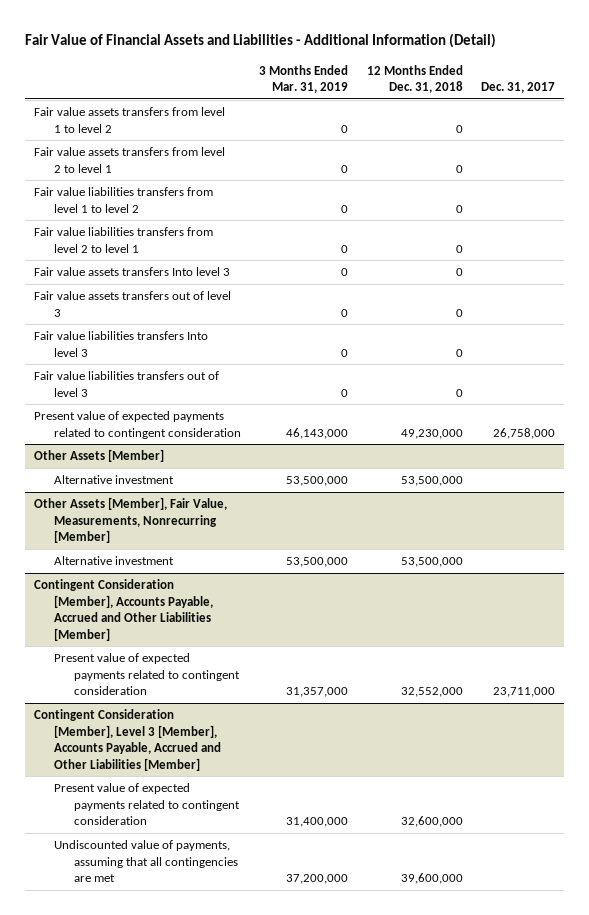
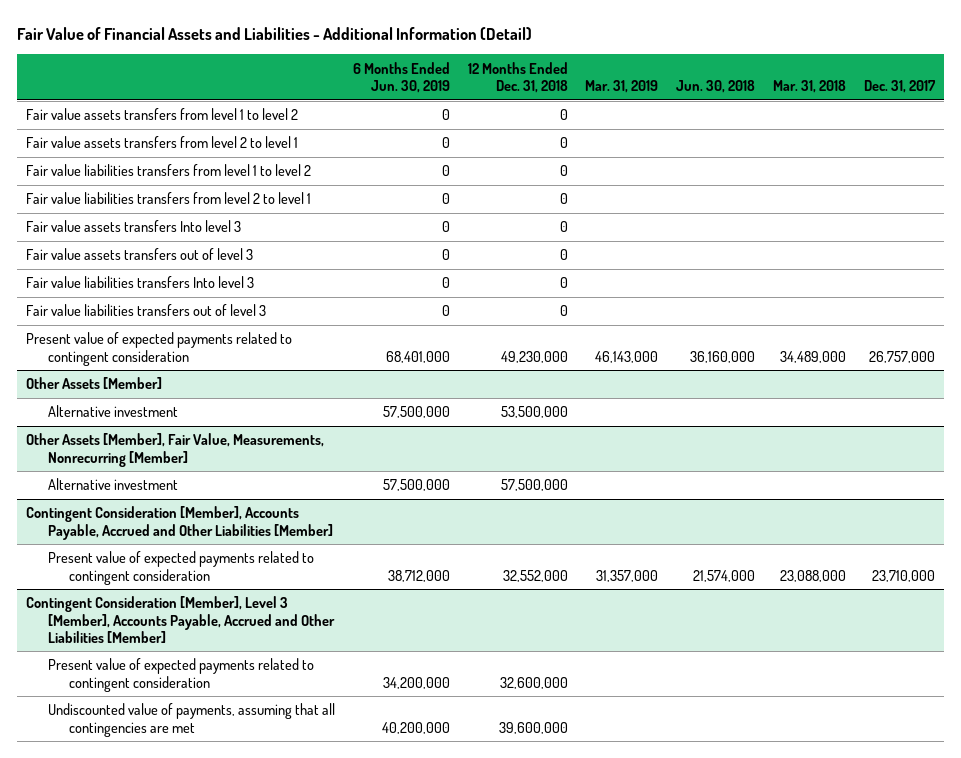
- | 3 Months Ended Mar. 31, 2019 | 12 Months Ended Dec. 31, 2018 | Dec. 31, 2017
+ | 6 Months Ended Jun. 30, 2019 | 12 Months Ended Dec. 31, 2018 | Mar. 31, 2019 | Jun. 30, 2018 | Mar. 31, 2018 | Dec. 31, 2017
- Present value of expected payments related to contingent consideration | 46,143,000 | 49,230,000 | 26,758,000
+ Present value of expected payments related to contingent consideration | 68,401,000 | 49,230,000 | 46,143,000 | 36,160,000 | 34,489,000 | 26,757,000
@ Other Assets [Member], Fair Value, Measurements, Nonrecurring [Member]
- Alternative investment | 53,500,000 | 53,500,000 |
+ Alternative investment | 57,500,000 | 57,500,000 | | | |
@ Contingent Consideration [Member], Accounts Payable, Accrued and Other Liabilities [Member]
- Present value of expected payments related to contingent consideration | 31,357,000 | 32,552,000 | 23,711,000
+ Present value of expected payments related to contingent consideration | 38,712,000 | 32,552,000 | 31,357,000 | 21,574,000 | 23,088,000 | 23,710,000

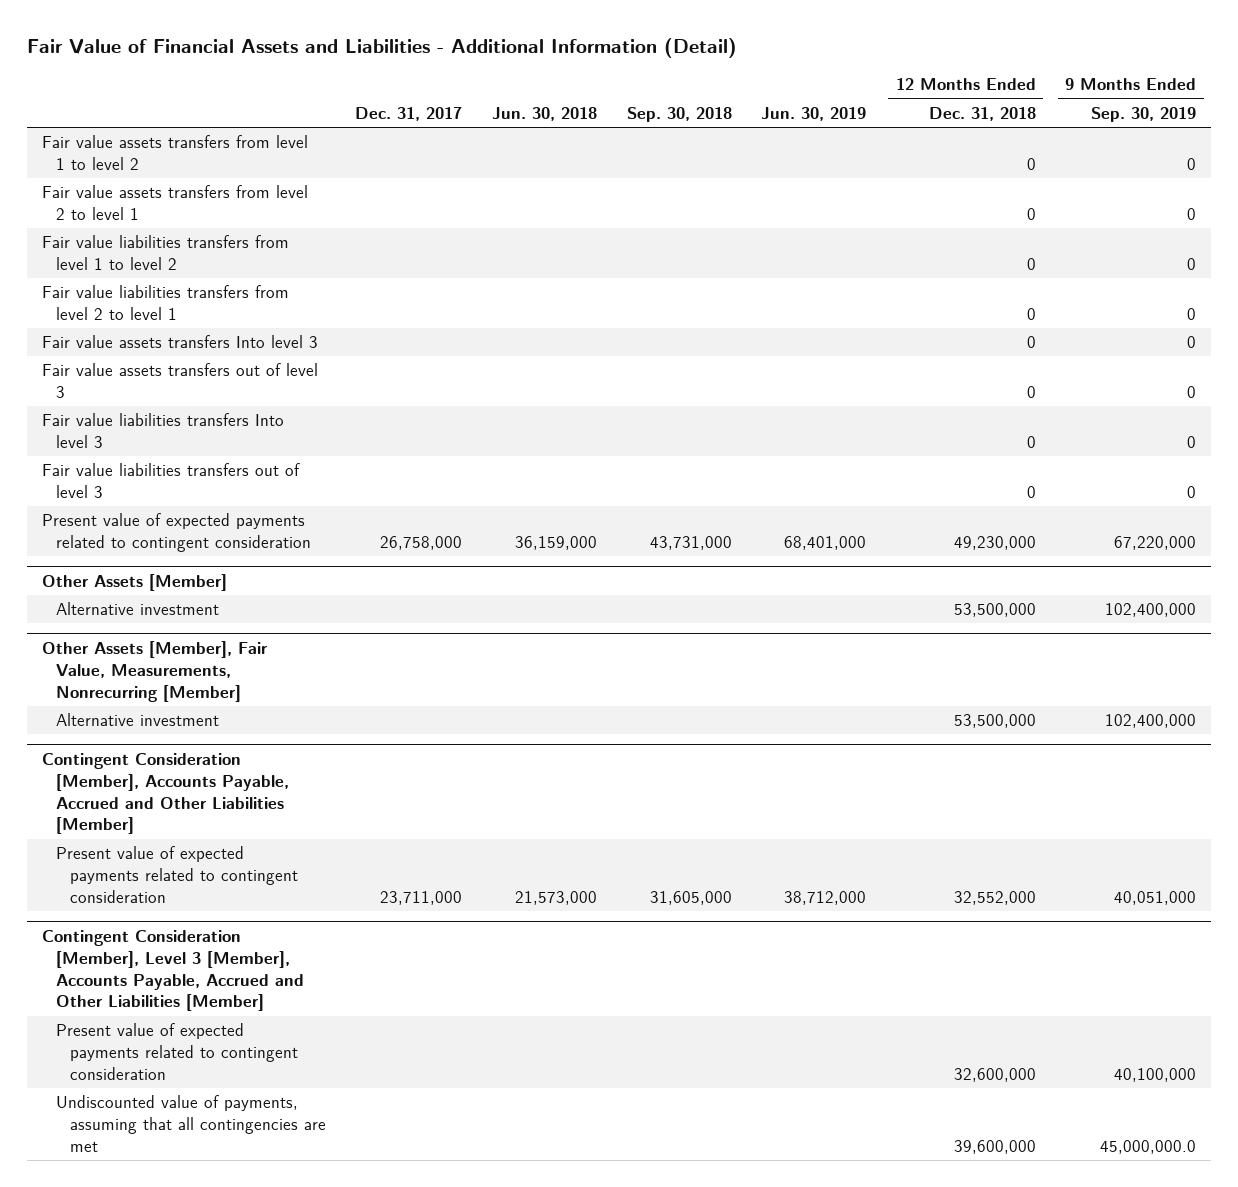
- | 6 Months Ended Jun. 30, 2019 | 12 Months Ended Dec. 31, 2018 | Mar. 31, 2019 | Jun. 30, 2018 | Mar. 31, 2018 | Dec. 31, 2017
+ | Dec. 31, 2017 | Jun. 30, 2018 | Sep. 30, 2018 | Jun. 30, 2019 | 12 Months Ended Dec. 31, 2018 | 9 Months Ended Sep. 30, 2019
- Present value of expected payments related to contingent consideration | 68,401,000 | 49,230,000 | 46,143,000 | 36,160,000 | 34,489,000 | 26,757,000
+ Present value of expected payments related to contingent consideration | 26,758,000 | 36,159,000 | 43,731,000 | 68,401,000 | 49,230,000 | 67,220,000
@ Other Assets [Member], Fair Value, Measurements, Nonrecurring [Member]
- Alternative investment | 57,500,000 | 57,500,000 | | | |
+ Alternative investment | | | | | 53,500,000 | 102,400,000
@ Contingent Consideration [Member], Accounts Payable, Accrued and Other Liabilities [Member]
- Present value of expected payments related to contingent consideration | 38,712,000 | 32,552,000 | 31,357,000 | 21,574,000 | 23,088,000 | 23,710,000
+ Present value of expected payments related to contingent consideration | 23,711,000 | 21,573,000 | 31,605,000 | 38,712,000 | 32,552,000 | 40,051,000

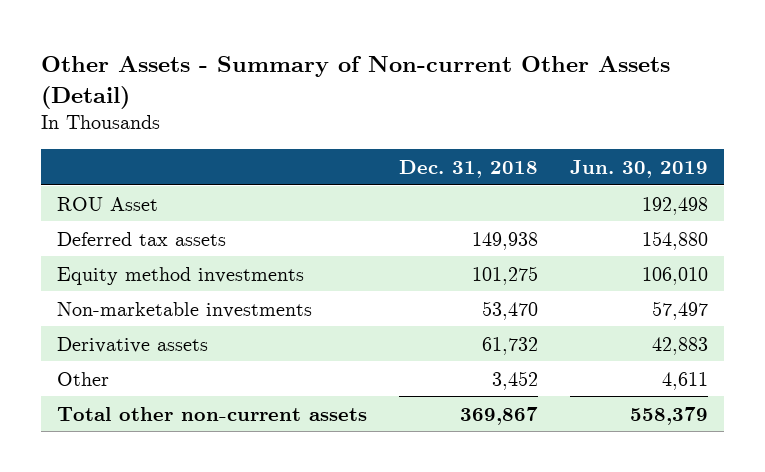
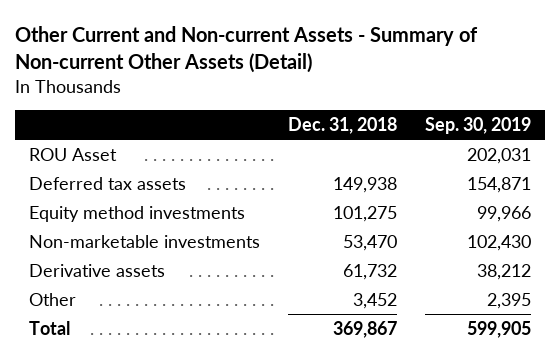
- Other Assets - Summary of Non-current Other Assets (Detail)
+ Other Current and Non-current Assets - Summary of Non-current Other Assets (Detail)
- | Dec. 31, 2018 | Jun. 30, 2019
+ | Dec. 31, 2018 | Sep. 30, 2019
- Total other non-current assets | 369,867 | 558,379
+ Total | 369,867 | 599,905

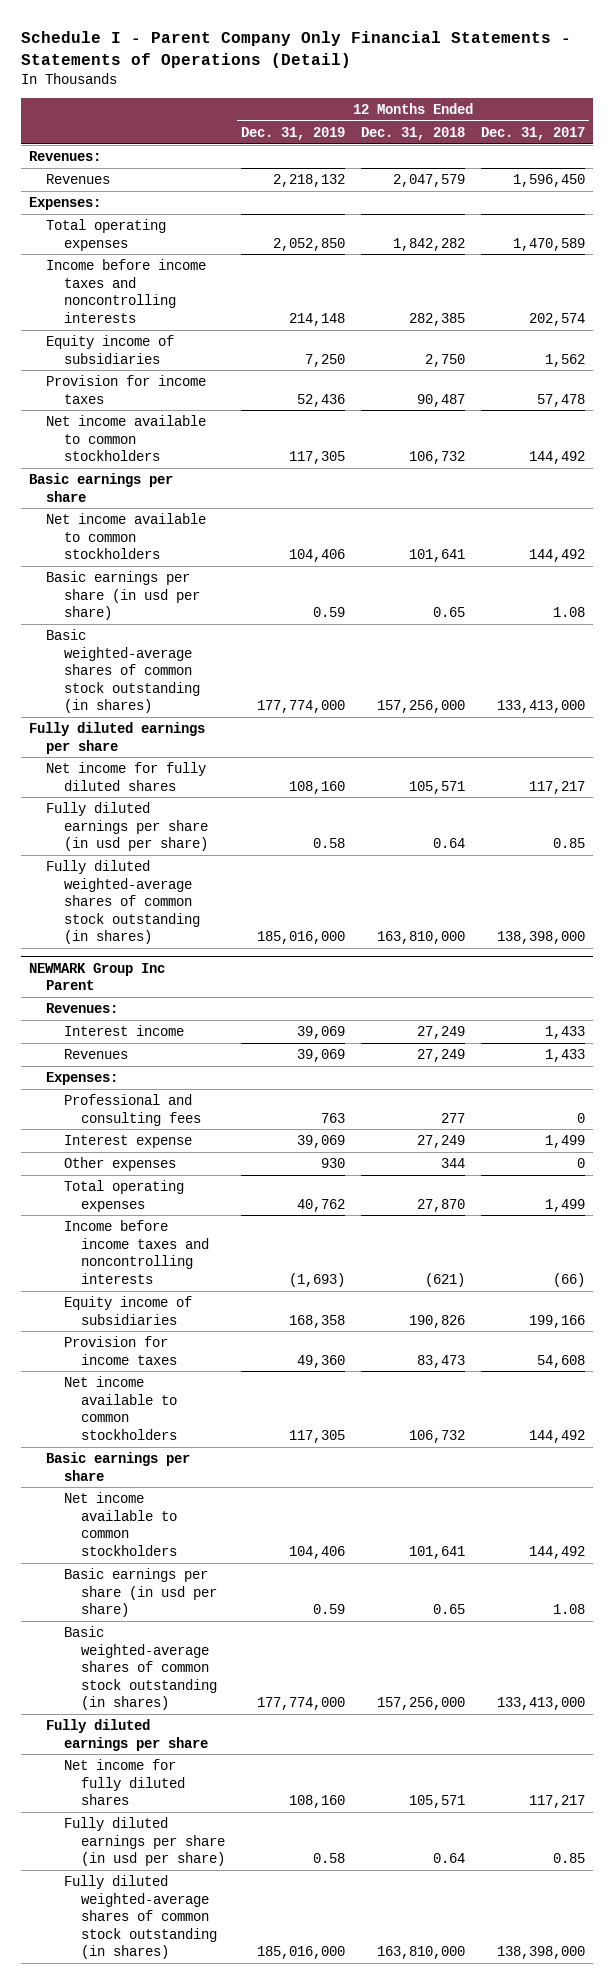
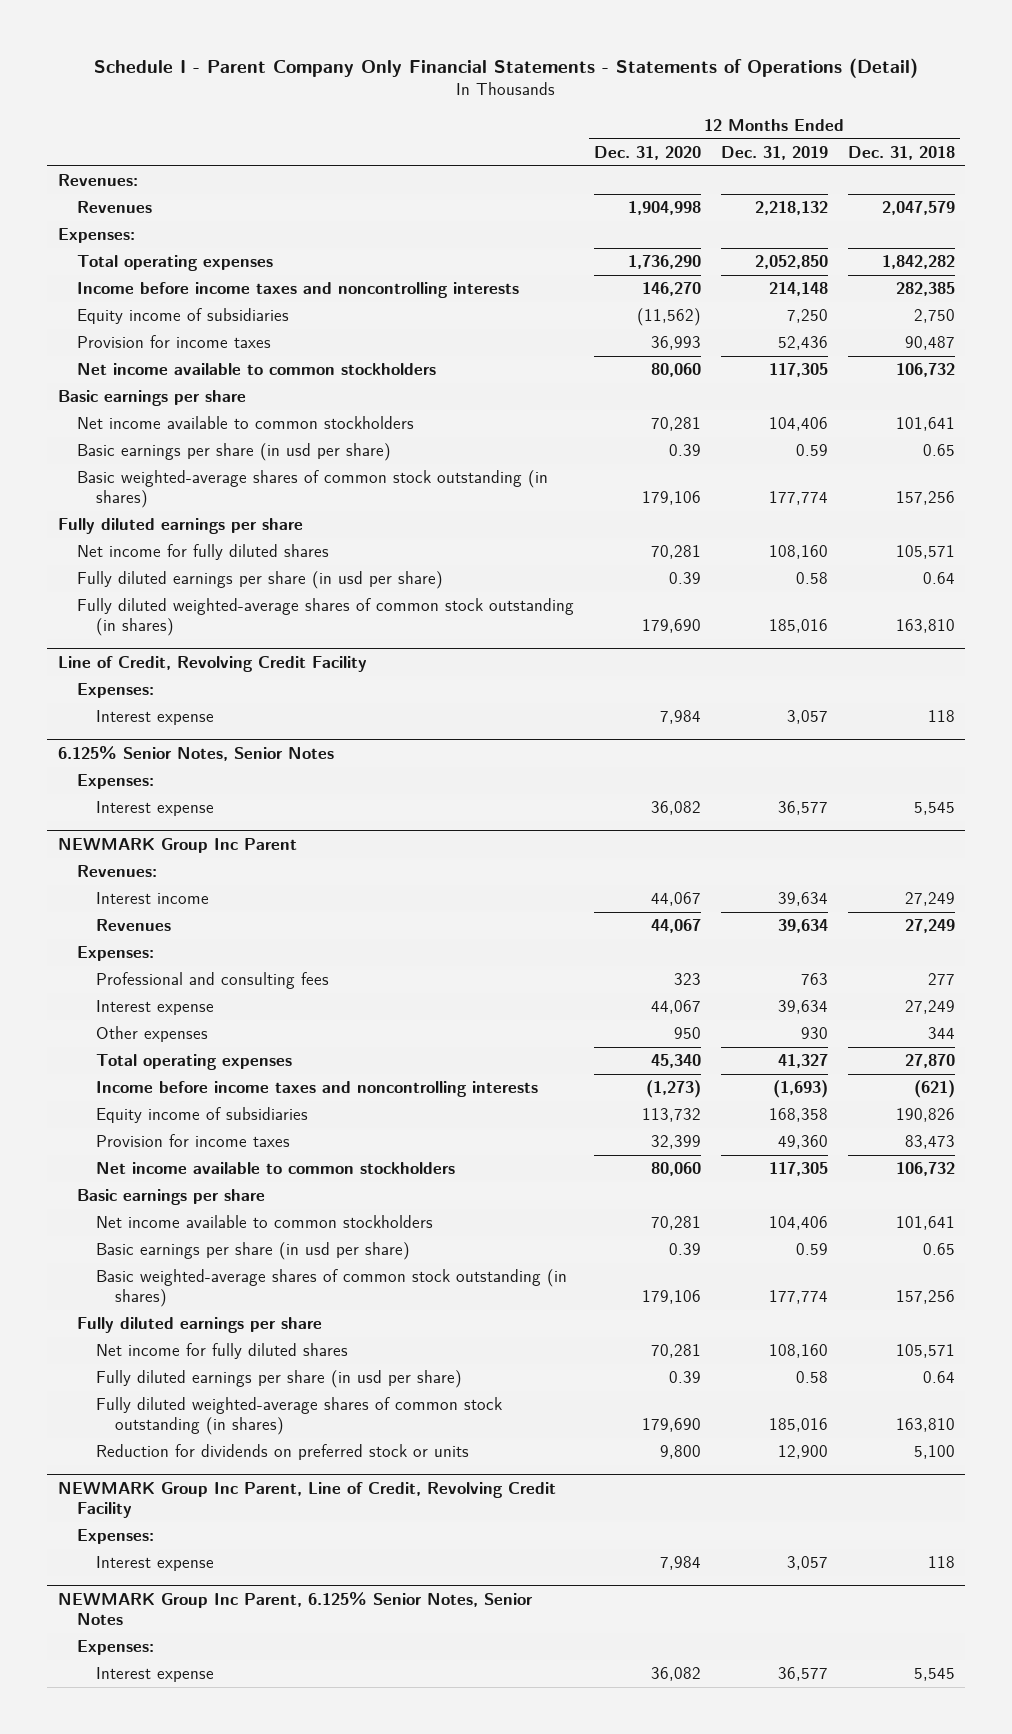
- | 12 Months Ended Dec. 31, 2019 | 12 Months Ended Dec. 31, 2018 | 12 Months Ended Dec. 31, 2017
+ | 12 Months Ended Dec. 31, 2020 | 12 Months Ended Dec. 31, 2019 | 12 Months Ended Dec. 31, 2018
- Basic weighted-average shares of common stock outstanding (in shares) | 177,774,000 | 157,256,000 | 133,413,000
+ Basic weighted-average shares of common stock outstanding (in shares) | 179,106 | 177,774 | 157,256
- Fully diluted weighted-average shares of common stock outstanding (in shares) | 185,016,000 | 163,810,000 | 138,398,000
+ Fully diluted weighted-average shares of common stock outstanding (in shares) | 179,690 | 185,016 | 163,810
+ Line of Credit, Revolving Credit Facility
+ Expenses:
+ Interest expense | 7,984 | 3,057 | 118
+ 6.125% Senior Notes, Senior Notes
+ Expenses:
+ Interest expense | 36,082 | 36,577 | 5,545
@ NEWMARK Group Inc Parent
- Interest income | 39,069 | 27,249 | 1,433
- Revenues | 39,069 | 27,249 | 1,433
+ Interest income | 44,067 | 39,634 | 27,249
+ Revenues | 44,067 | 39,634 | 27,249
- Interest expense | 39,069 | 27,249 | 1,499
+ Interest expense | 44,067 | 39,634 | 27,249
- Total operating expenses | 40,762 | 27,870 | 1,499
+ Total operating expenses | 45,340 | 41,327 | 27,870
- Basic weighted-average shares of common stock outstanding (in shares) | 177,774,000 | 157,256,000 | 133,413,000
+ Basic weighted-average shares of common stock outstanding (in shares) | 179,106 | 177,774 | 157,256
- Fully diluted weighted-average shares of common stock outstanding (in shares) | 185,016,000 | 163,810,000 | 138,398,000
+ Fully diluted weighted-average shares of common stock outstanding (in shares) | 179,690 | 185,016 | 163,810
+ Reduction for dividends on preferred stock or units | 9,800 | 12,900 | 5,100
+ NEWMARK Group Inc Parent, Line of Credit, Revolving Credit Facility
+ Expenses:
+ Interest expense | 7,984 | 3,057 | 118
+ NEWMARK Group Inc Parent, 6.125% Senior Notes, Senior Notes
+ Expenses:
+ Interest expense | 36,082 | 36,577 | 5,545

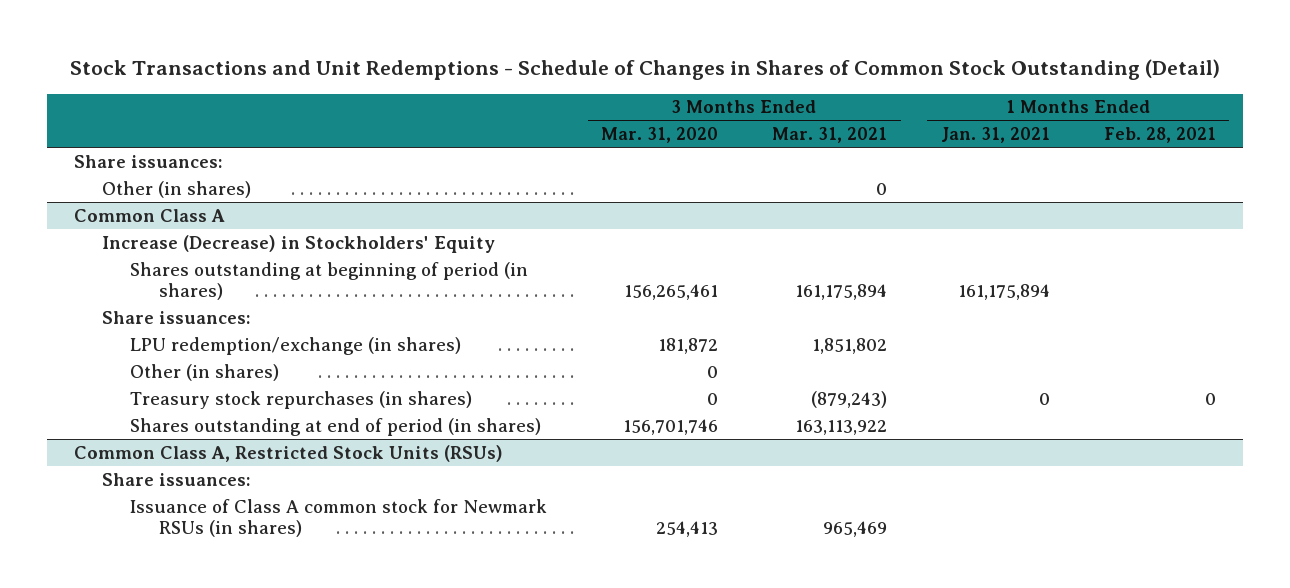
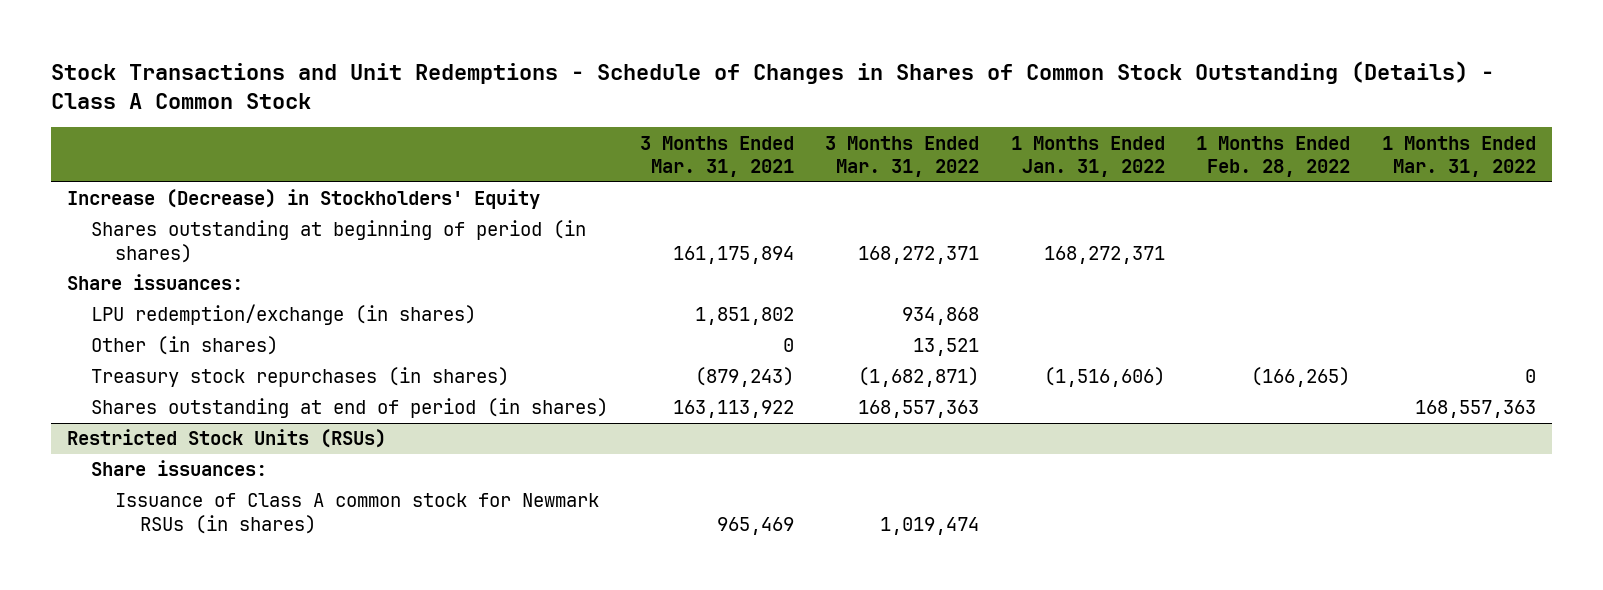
- Stock Transactions and Unit Redemptions - Schedule of Changes in Shares of Common Stock Outstanding (Detail)
+ Stock Transactions and Unit Redemptions - Schedule of Changes in Shares of Common Stock Outstanding (Details) - Class A Common Stock
- | 3 Months Ended Mar. 31, 2020 | 3 Months Ended Mar. 31, 2021 | 1 Months Ended Jan. 31, 2021 | 1 Months Ended Feb. 28, 2021
+ | 3 Months Ended Mar. 31, 2021 | 3 Months Ended Mar. 31, 2022 | 1 Months Ended Jan. 31, 2022 | 1 Months Ended Feb. 28, 2022 | 1 Months Ended Mar. 31, 2022
- Share issuances:
- Common Class A
- Other (in shares) | 0 | | |
moved down: Other (in shares) | 0 | 13,521 | | |
- Common Class A, Restricted Stock Units (RSUs)
+ Restricted Stock Units (RSUs)

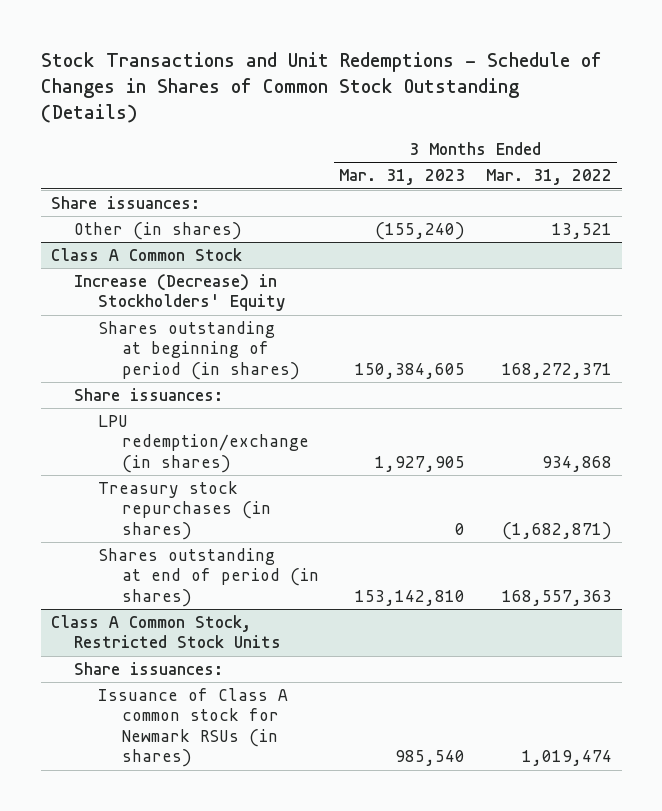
- Stock Transactions and Unit Redemptions - Schedule of Changes in Shares of Common Stock Outstanding (Details) - Class A Common Stock
+ Stock Transactions and Unit Redemptions - Schedule of Changes in Shares of Common Stock Outstanding (Details)
- | 3 Months Ended Mar. 31, 2021 | 3 Months Ended Mar. 31, 2022 | 1 Months Ended Jan. 31, 2022 | 1 Months Ended Feb. 28, 2022 | 1 Months Ended Mar. 31, 2022
+ | 3 Months Ended Mar. 31, 2023 | 3 Months Ended Mar. 31, 2022
+ Share issuances:
moved up: Other (in shares) | (155,240) | 13,521
+ Class A Common Stock
- Restricted Stock Units (RSUs)
+ Class A Common Stock, Restricted Stock Units

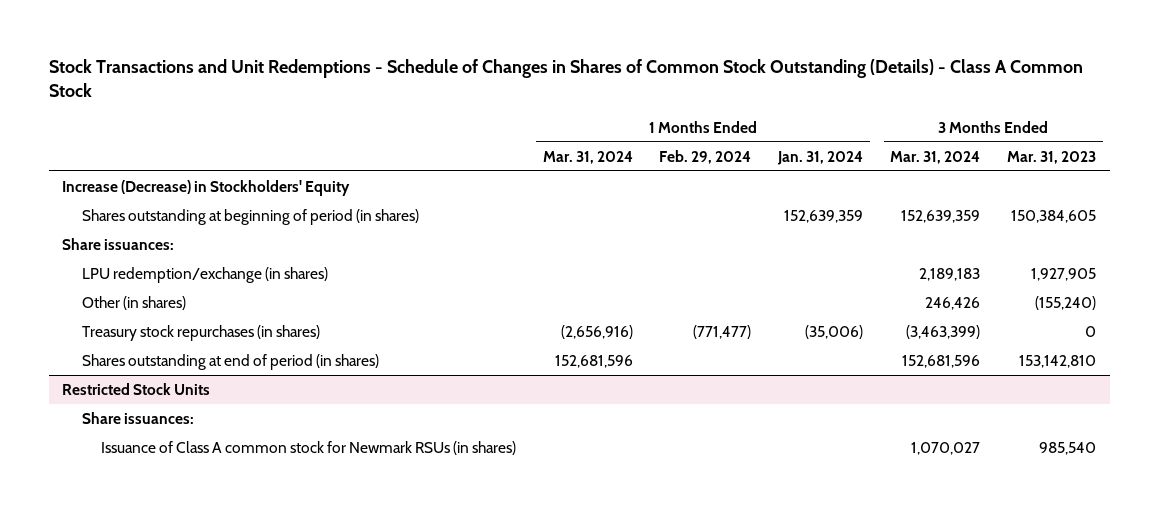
- Stock Transactions and Unit Redemptions - Schedule of Changes in Shares of Common Stock Outstanding (Details)
+ Stock Transactions and Unit Redemptions - Schedule of Changes in Shares of Common Stock Outstanding (Details) - Class A Common Stock
- | 3 Months Ended Mar. 31, 2023 | 3 Months Ended Mar. 31, 2022
+ | 1 Months Ended Mar. 31, 2024 | 1 Months Ended Feb. 29, 2024 | 1 Months Ended Jan. 31, 2024 | 3 Months Ended Mar. 31, 2024 | 3 Months Ended Mar. 31, 2023
- Share issuances:
- Class A Common Stock
moved down: Other (in shares) | | | | 246,426 | (155,240)
- Class A Common Stock, Restricted Stock Units
+ Restricted Stock Units

